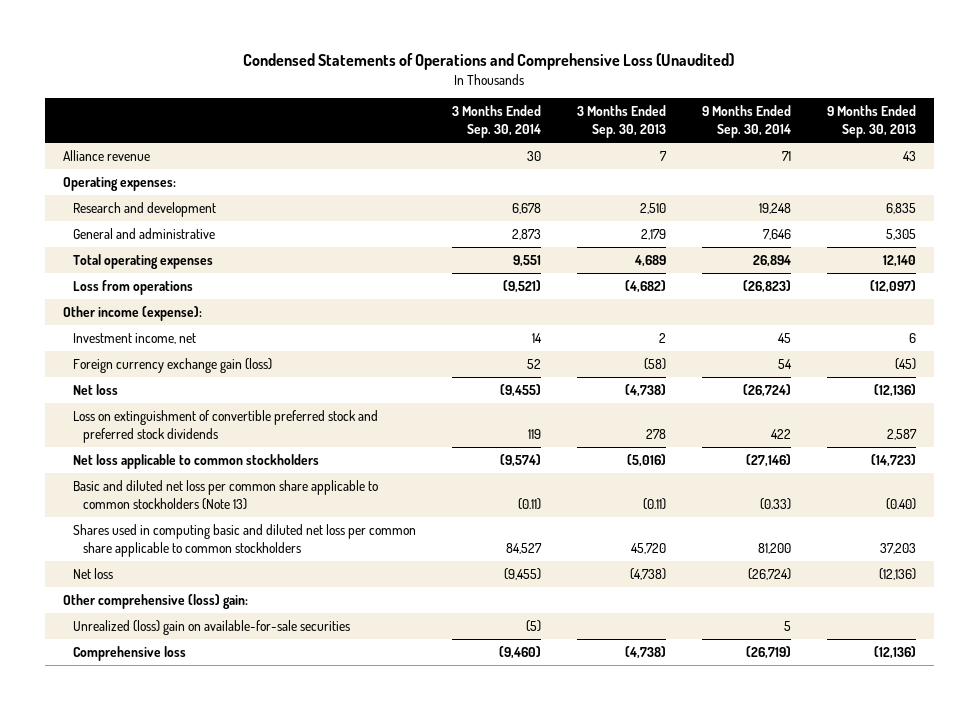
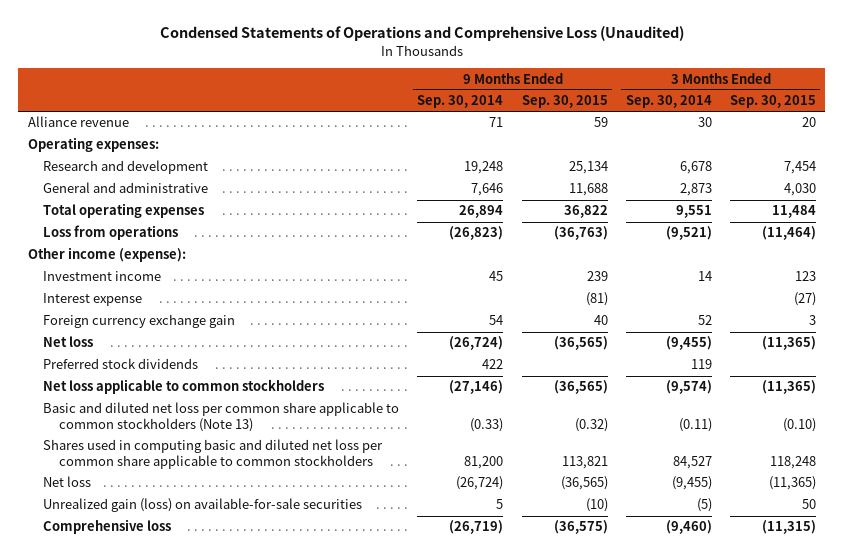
- | 3 Months Ended Sep. 30, 2014 | 3 Months Ended Sep. 30, 2013 | 9 Months Ended Sep. 30, 2014 | 9 Months Ended Sep. 30, 2013
+ | 9 Months Ended Sep. 30, 2014 | 9 Months Ended Sep. 30, 2015 | 3 Months Ended Sep. 30, 2014 | 3 Months Ended Sep. 30, 2015
- Investment income, net | 14 | 2 | 45 | 6
- Foreign currency exchange gain (loss) | 52 | (58) | 54 | (45)
+ Investment income | 45 | 239 | 14 | 123
+ Interest expense | | (81) | | (27)
+ Foreign currency exchange gain | 54 | 40 | 52 | 3
- Loss on extinguishment of convertible preferred stock and preferred stock dividends | 119 | 278 | 422 | 2,587
+ Preferred stock dividends | 422 | | 119 |
- Other comprehensive (loss) gain:
- Unrealized (loss) gain on available-for-sale securities | (5) | | 5 |
+ Unrealized gain (loss) on available-for-sale securities | 5 | (10) | (5) | 50

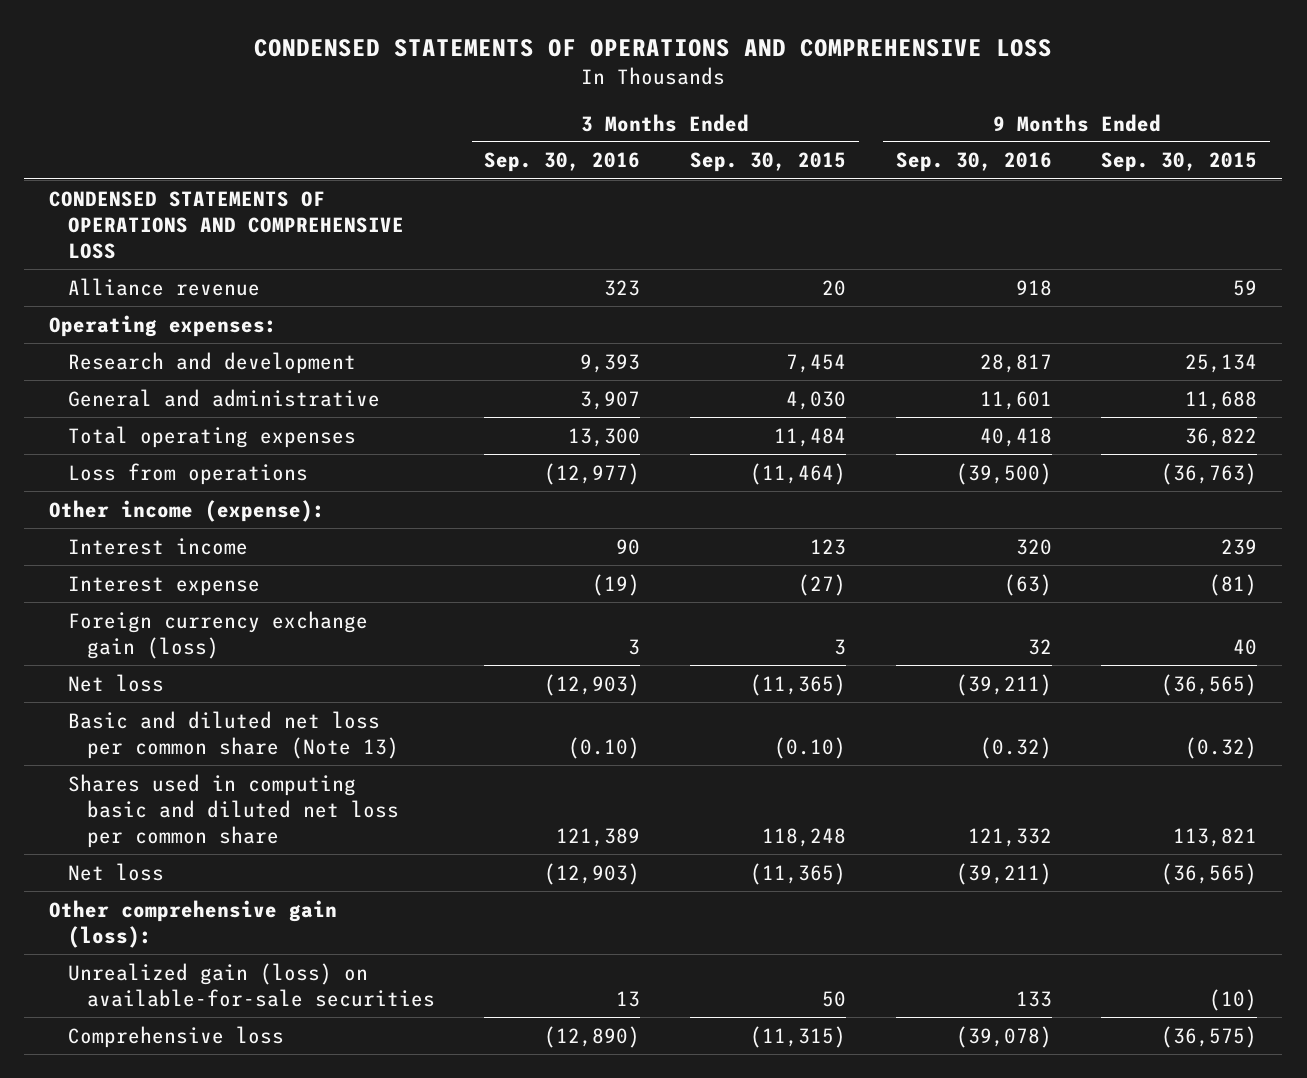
- Condensed Statements of Operations and Comprehensive Loss (Unaudited)
+ CONDENSED STATEMENTS OF OPERATIONS AND COMPREHENSIVE LOSS
- | 9 Months Ended Sep. 30, 2014 | 9 Months Ended Sep. 30, 2015 | 3 Months Ended Sep. 30, 2014 | 3 Months Ended Sep. 30, 2015
+ | 3 Months Ended Sep. 30, 2016 | 3 Months Ended Sep. 30, 2015 | 9 Months Ended Sep. 30, 2016 | 9 Months Ended Sep. 30, 2015
+ CONDENSED STATEMENTS OF OPERATIONS AND COMPREHENSIVE LOSS
- Investment income | 45 | 239 | 14 | 123
+ Interest income | 90 | 123 | 320 | 239
- Foreign currency exchange gain | 54 | 40 | 52 | 3
+ Foreign currency exchange gain (loss) | 3 | 3 | 32 | 40
- Preferred stock dividends | 422 | | 119 |
- Net loss applicable to common stockholders | (27,146) | (36,565) | (9,574) | (11,365)
- Basic and diluted net loss per common share applicable to common stockholders (Note 13) | (0.33) | (0.32) | (0.11) | (0.10)
- Shares used in computing basic and diluted net loss per common share applicable to common stockholders | 81,200 | 113,821 | 84,527 | 118,248
+ Basic and diluted net loss per common share (Note 13) | (0.10) | (0.10) | (0.32) | (0.32)
+ Shares used in computing basic and diluted net loss per common share | 121,389 | 118,248 | 121,332 | 113,821
+ Other comprehensive gain (loss):

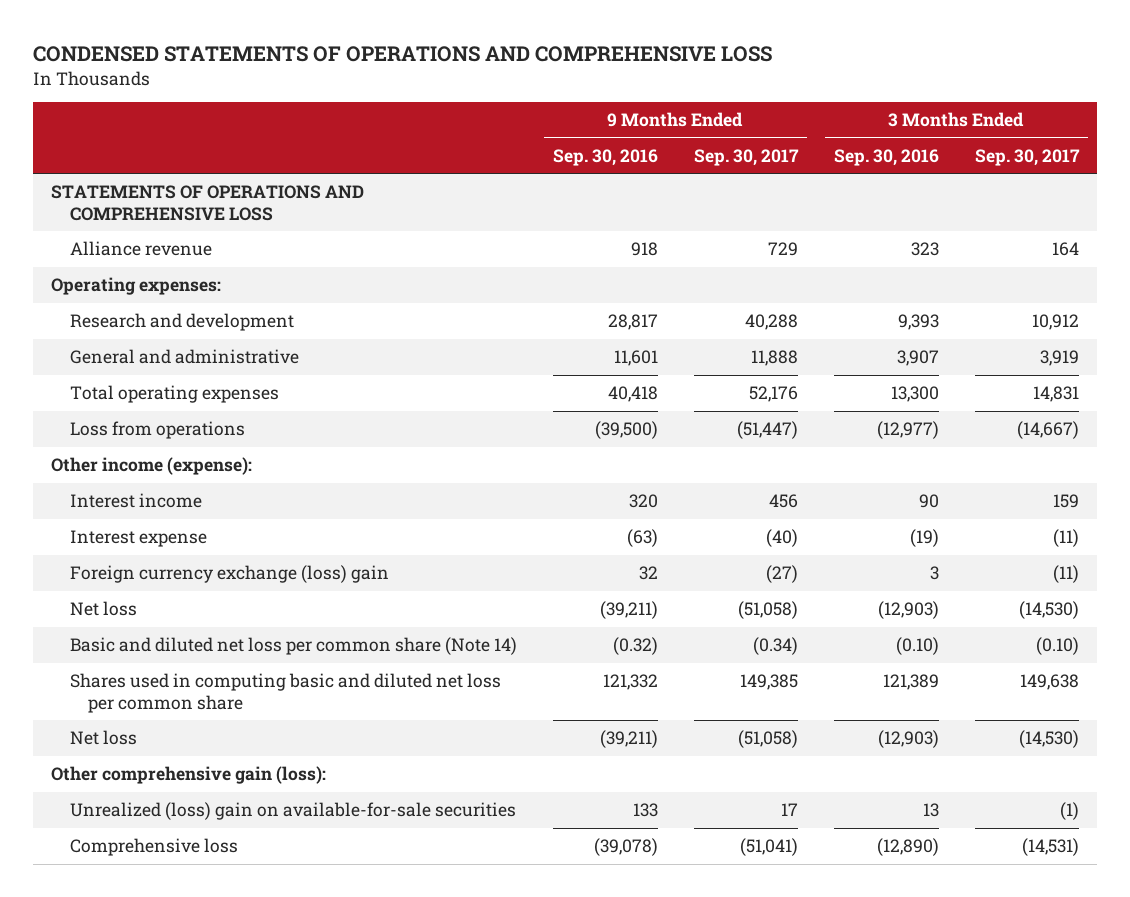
- | 3 Months Ended Sep. 30, 2016 | 3 Months Ended Sep. 30, 2015 | 9 Months Ended Sep. 30, 2016 | 9 Months Ended Sep. 30, 2015
+ | 9 Months Ended Sep. 30, 2016 | 9 Months Ended Sep. 30, 2017 | 3 Months Ended Sep. 30, 2016 | 3 Months Ended Sep. 30, 2017
- CONDENSED STATEMENTS OF OPERATIONS AND COMPREHENSIVE LOSS
+ STATEMENTS OF OPERATIONS AND COMPREHENSIVE LOSS
- Foreign currency exchange gain (loss) | 3 | 3 | 32 | 40
+ Foreign currency exchange (loss) gain | 32 | (27) | 3 | (11)
- Basic and diluted net loss per common share (Note 13) | (0.10) | (0.10) | (0.32) | (0.32)
+ Basic and diluted net loss per common share (Note 14) | (0.32) | (0.34) | (0.10) | (0.10)
- Unrealized gain (loss) on available-for-sale securities | 13 | 50 | 133 | (10)
+ Unrealized (loss) gain on available-for-sale securities | 133 | 17 | 13 | (1)

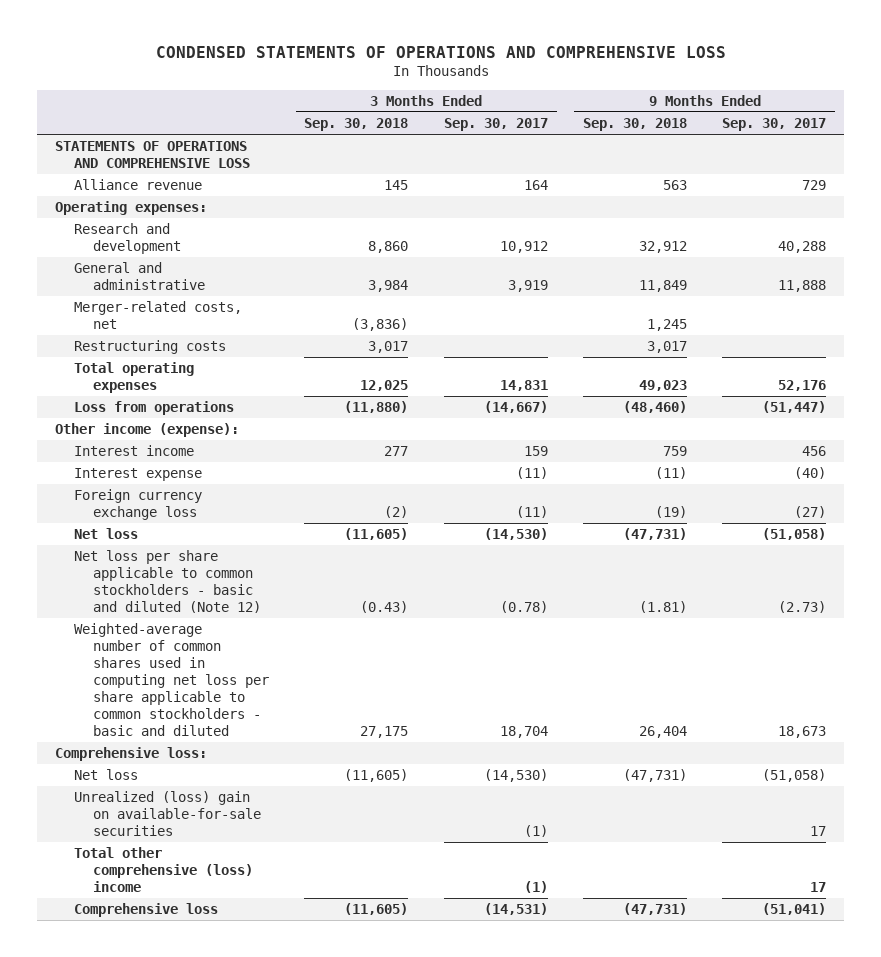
- | 9 Months Ended Sep. 30, 2016 | 9 Months Ended Sep. 30, 2017 | 3 Months Ended Sep. 30, 2016 | 3 Months Ended Sep. 30, 2017
+ | 3 Months Ended Sep. 30, 2018 | 3 Months Ended Sep. 30, 2017 | 9 Months Ended Sep. 30, 2018 | 9 Months Ended Sep. 30, 2017
+ Merger-related costs, net | (3,836) | | 1,245 |
+ Restructuring costs | 3,017 | | 3,017 |
- Foreign currency exchange (loss) gain | 32 | (27) | 3 | (11)
+ Foreign currency exchange loss | (2) | (11) | (19) | (27)
- Basic and diluted net loss per common share (Note 14) | (0.32) | (0.34) | (0.10) | (0.10)
- Shares used in computing basic and diluted net loss per common share | 121,332 | 149,385 | 121,389 | 149,638
+ Net loss per share applicable to common stockholders - basic and diluted (Note 12) | (0.43) | (0.78) | (1.81) | (2.73)
+ Weighted-average number of common shares used in computing net loss per share applicable to common stockholders - basic and diluted | 27,175 | 18,704 | 26,404 | 18,673
+ Comprehensive loss:
- Other comprehensive gain (loss):
+ Total other comprehensive (loss) income | | (1) | | 17

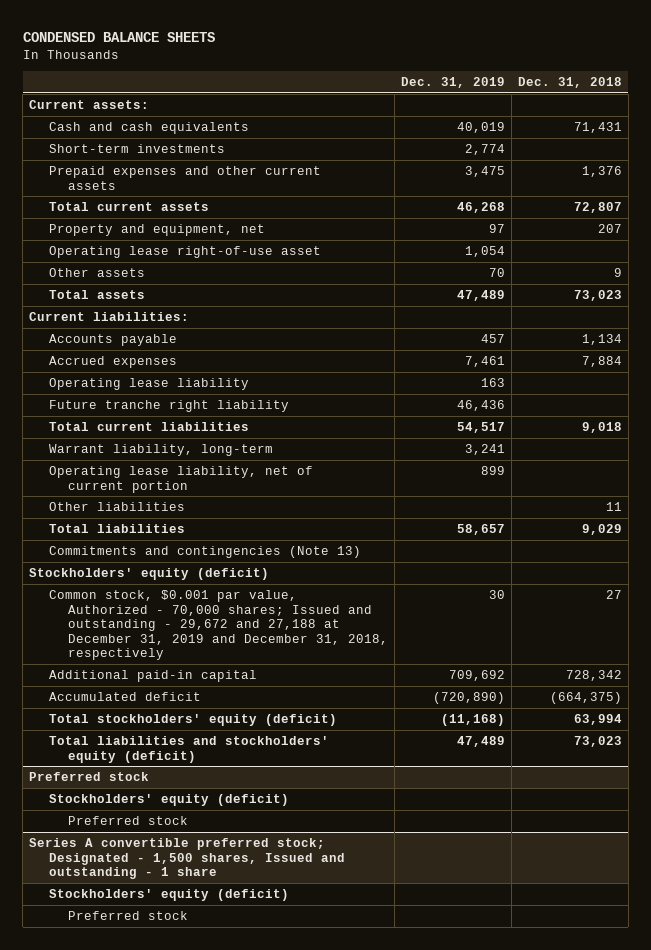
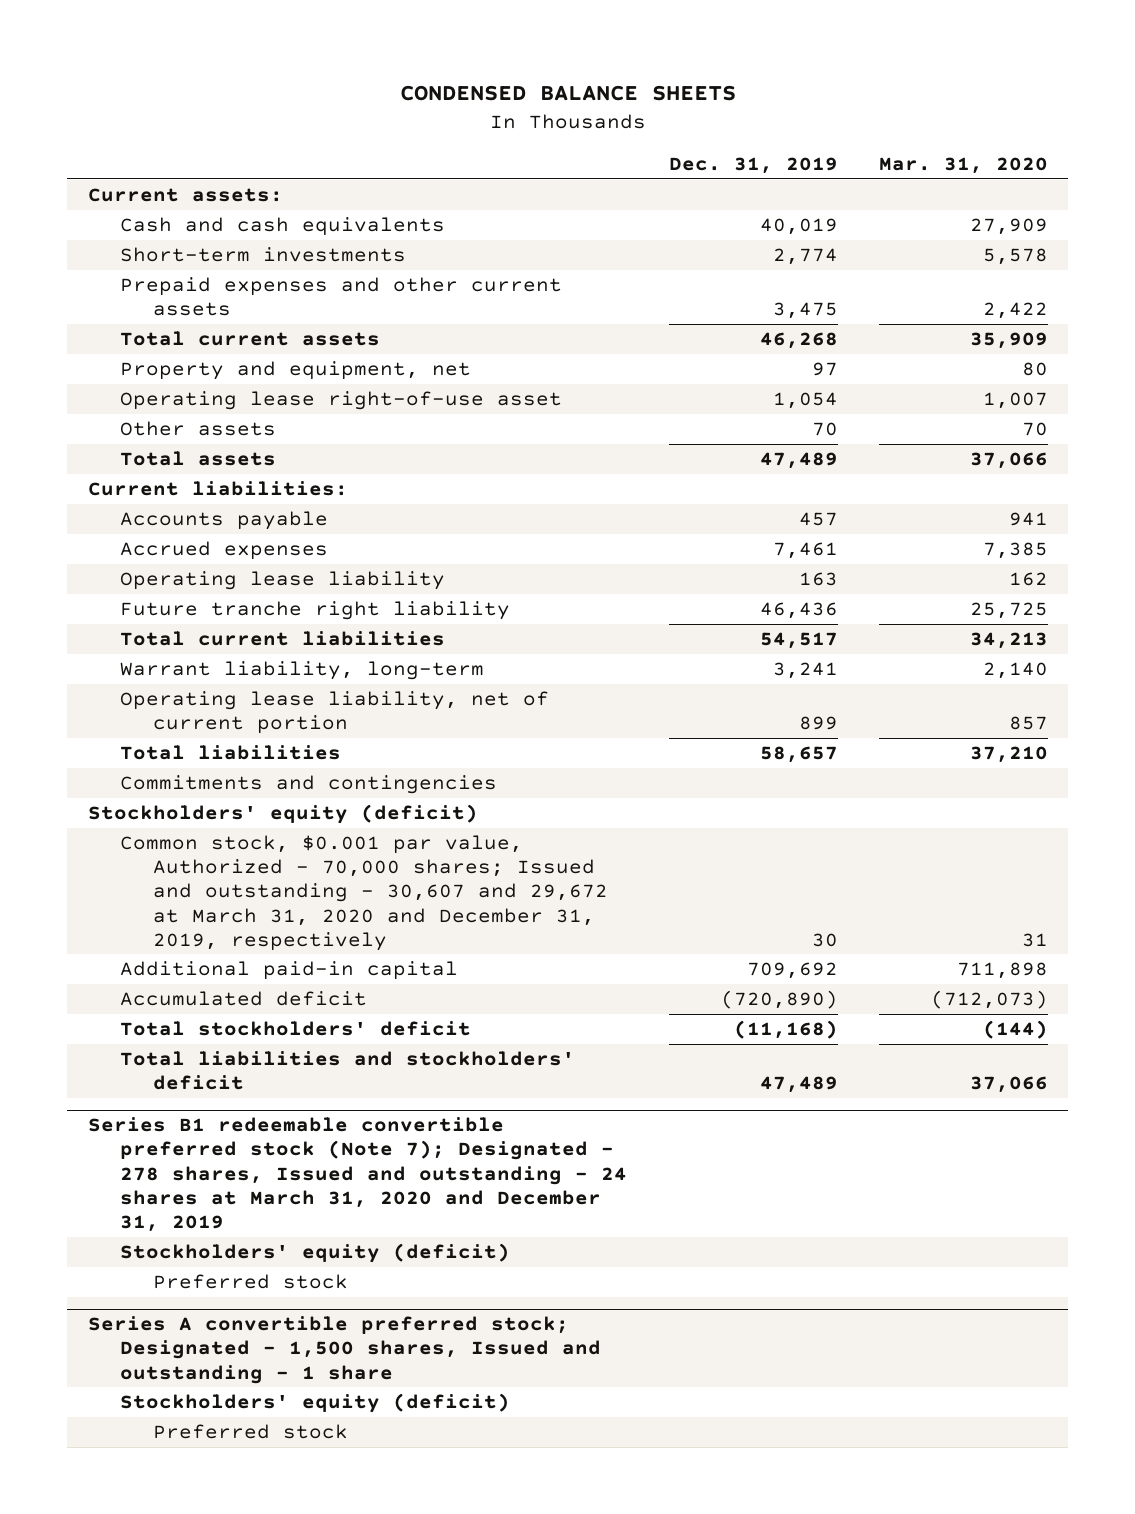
- | Dec. 31, 2019 | Dec. 31, 2018
+ | Dec. 31, 2019 | Mar. 31, 2020
- Other liabilities | | 11
- Commitments and contingencies (Note 13)
+ Commitments and contingencies
- Common stock, $0.001 par value, Authorized - 70,000 shares; Issued and outstanding - 29,672 and 27,188 at December 31, 2019 and December 31, 2018, respectively | 30 | 27
+ Common stock, $0.001 par value, Authorized - 70,000 shares; Issued and outstanding - 30,607 and 29,672 at March 31, 2020 and December 31, 2019, respectively | 30 | 31
- Total stockholders' equity (deficit) | (11,168) | 63,994
- Total liabilities and stockholders' equity (deficit) | 47,489 | 73,023
- Preferred stock
+ Total stockholders' deficit | (11,168) | (144)
+ Total liabilities and stockholders' deficit | 47,489 | 37,066
+ Series B1 redeemable convertible preferred stock (Note 7); Designated - 278 shares, Issued and outstanding - 24 shares at March 31, 2020 and December 31, 2019

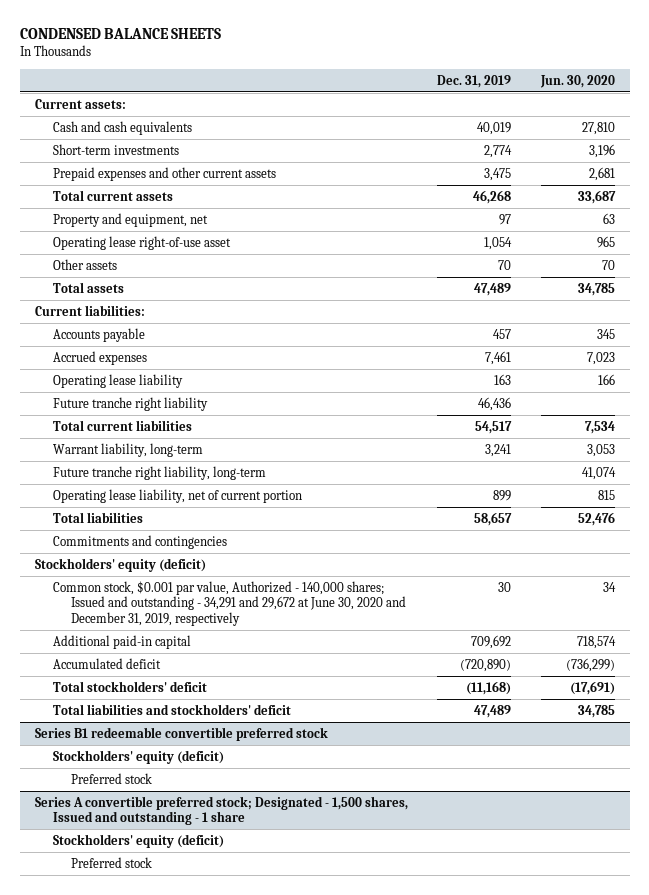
- | Dec. 31, 2019 | Mar. 31, 2020
+ | Dec. 31, 2019 | Jun. 30, 2020
+ Future tranche right liability, long-term | | 41,074
- Common stock, $0.001 par value, Authorized - 70,000 shares; Issued and outstanding - 30,607 and 29,672 at March 31, 2020 and December 31, 2019, respectively | 30 | 31
+ Common stock, $0.001 par value, Authorized - 140,000 shares; Issued and outstanding - 34,291 and 29,672 at June 30, 2020 and December 31, 2019, respectively | 30 | 34
- Series B1 redeemable convertible preferred stock (Note 7); Designated - 278 shares, Issued and outstanding - 24 shares at March 31, 2020 and December 31, 2019
+ Series B1 redeemable convertible preferred stock

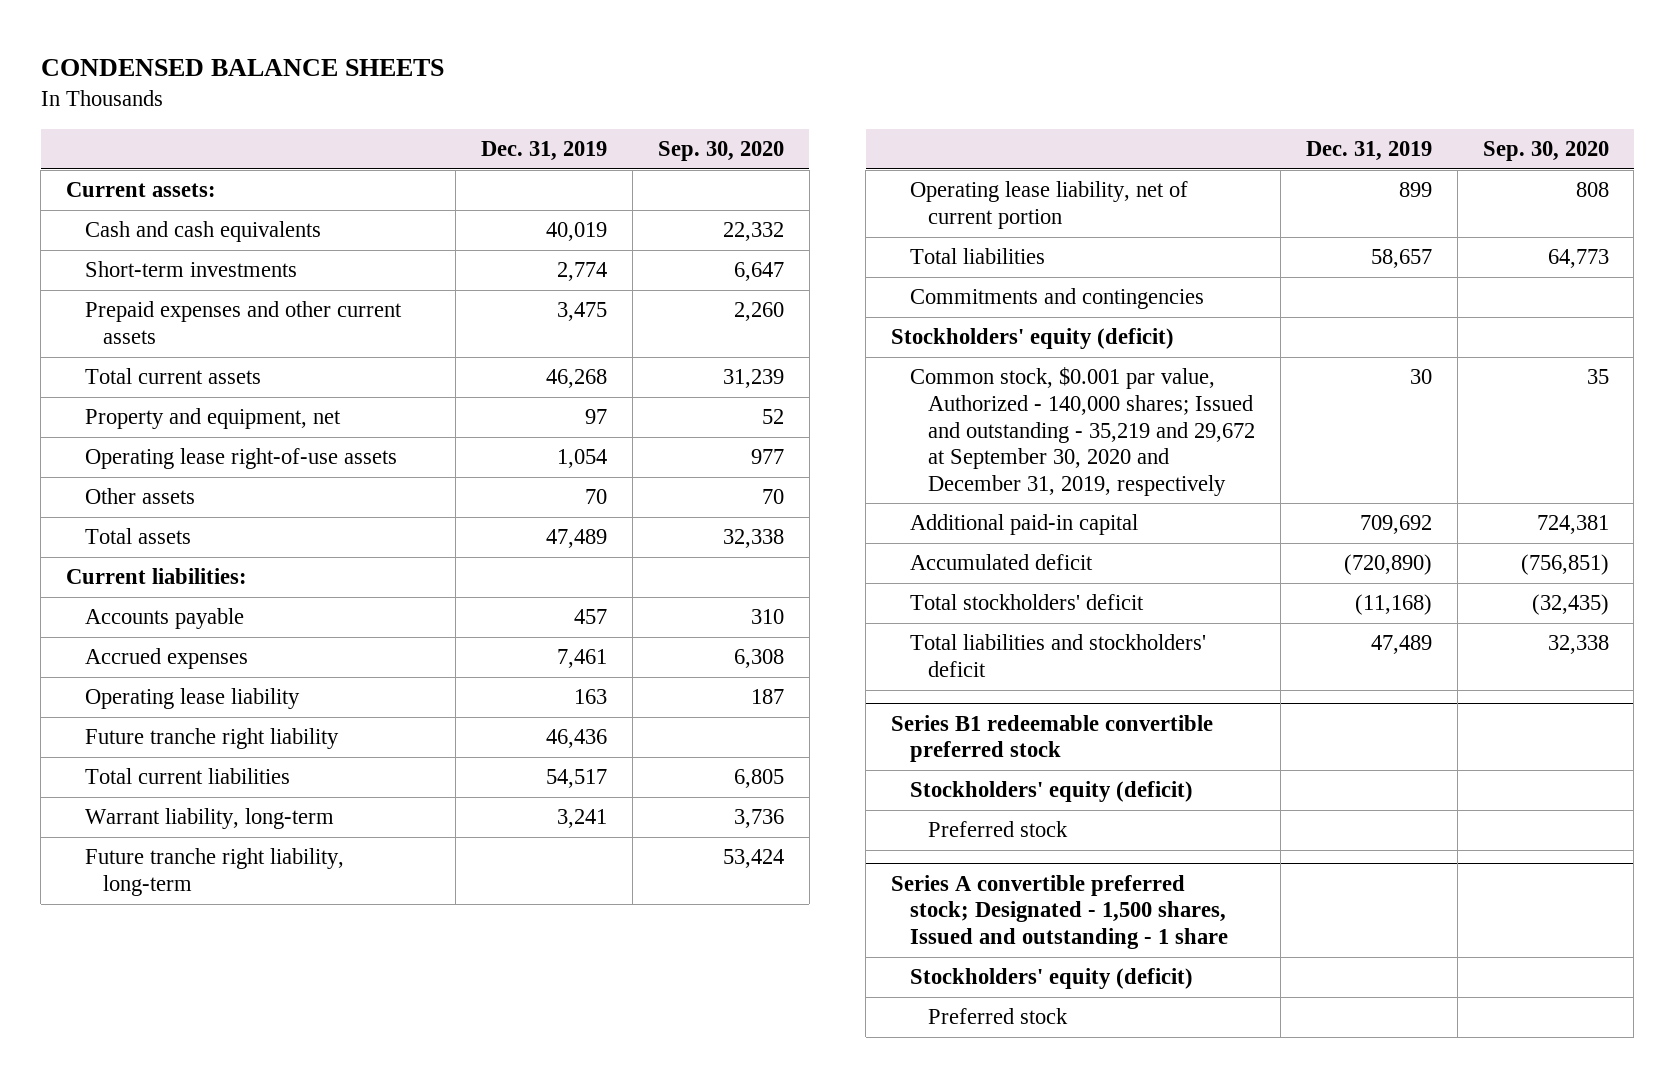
- | Dec. 31, 2019 | Jun. 30, 2020
+ | Dec. 31, 2019 | Sep. 30, 2020
- Operating lease right-of-use asset | 1,054 | 965
+ Operating lease right-of-use assets | 1,054 | 977
- Common stock, $0.001 par value, Authorized - 140,000 shares; Issued and outstanding - 34,291 and 29,672 at June 30, 2020 and December 31, 2019, respectively | 30 | 34
+ Common stock, $0.001 par value, Authorized - 140,000 shares; Issued and outstanding - 35,219 and 29,672 at September 30, 2020 and December 31, 2019, respectively | 30 | 35

